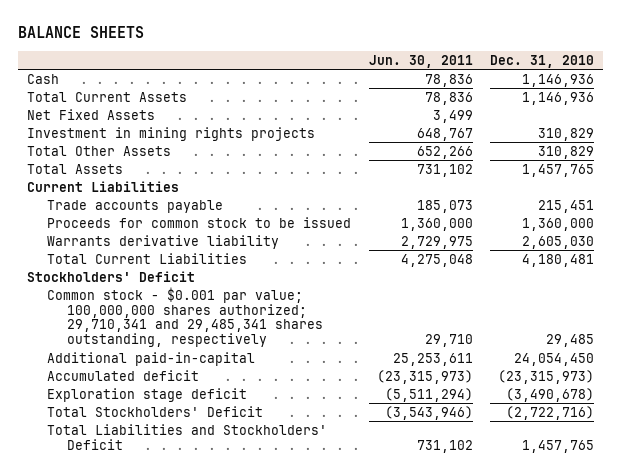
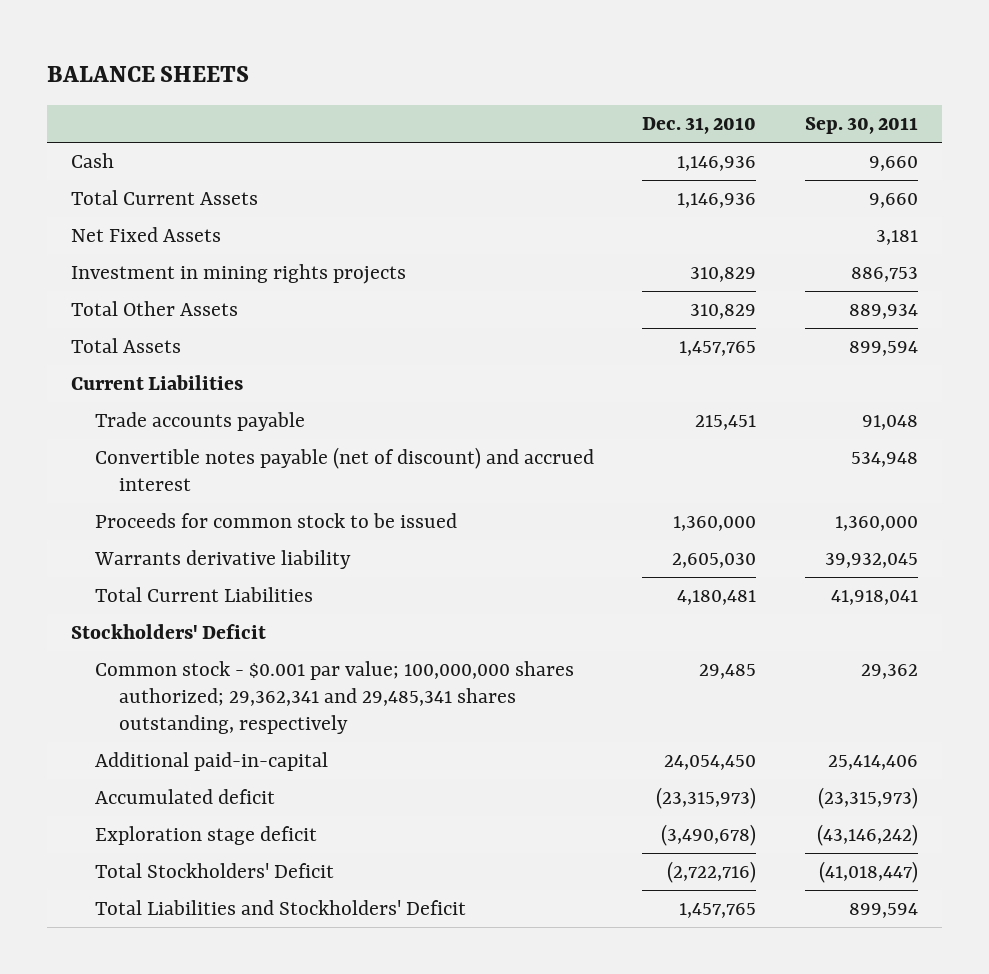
- | Jun. 30, 2011 | Dec. 31, 2010
+ | Dec. 31, 2010 | Sep. 30, 2011
+ Convertible notes payable (net of discount) and accrued interest | | 534,948
- Common stock - $0.001 par value; 100,000,000 shares authorized; 29,710,341 and 29,485,341 shares outstanding, respectively | 29,710 | 29,485
+ Common stock - $0.001 par value; 100,000,000 shares authorized; 29,362,341 and 29,485,341 shares outstanding, respectively | 29,485 | 29,362

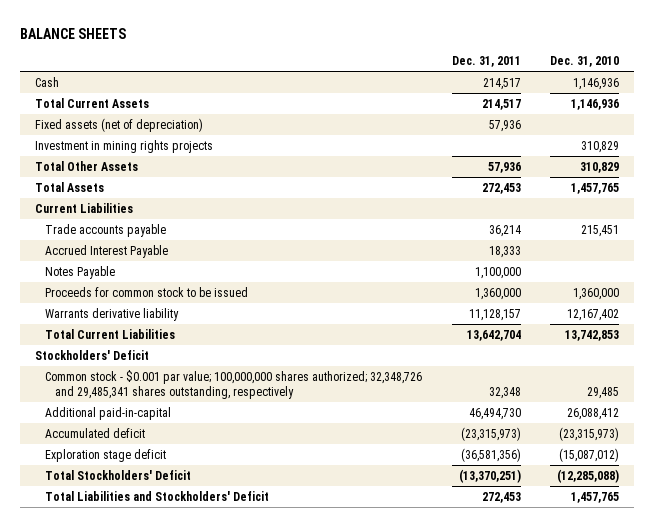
- | Dec. 31, 2010 | Sep. 30, 2011
+ | Dec. 31, 2011 | Dec. 31, 2010
- Net Fixed Assets | | 3,181
+ Fixed assets (net of depreciation) | 57,936 |
- Convertible notes payable (net of discount) and accrued interest | | 534,948
+ Accrued Interest Payable | 18,333 |
+ Notes Payable | 1,100,000 |
- Warrants derivative liability | 2,605,030 | 39,932,045
- Total Current Liabilities | 4,180,481 | 41,918,041
+ Warrants derivative liability | 11,128,157 | 12,167,402
+ Total Current Liabilities | 13,642,704 | 13,742,853
- Common stock - $0.001 par value; 100,000,000 shares authorized; 29,362,341 and 29,485,341 shares outstanding, respectively | 29,485 | 29,362
- Additional paid-in-capital | 24,054,450 | 25,414,406
+ Common stock - $0.001 par value; 100,000,000 shares authorized; 32,348,726 and 29,485,341 shares outstanding, respectively | 32,348 | 29,485
+ Additional paid-in-capital | 46,494,730 | 26,088,412
- Exploration stage deficit | (3,490,678) | (43,146,242)
- Total Stockholders' Deficit | (2,722,716) | (41,018,447)
+ Exploration stage deficit | (36,581,356) | (15,087,012)
+ Total Stockholders' Deficit | (13,370,251) | (12,285,088)

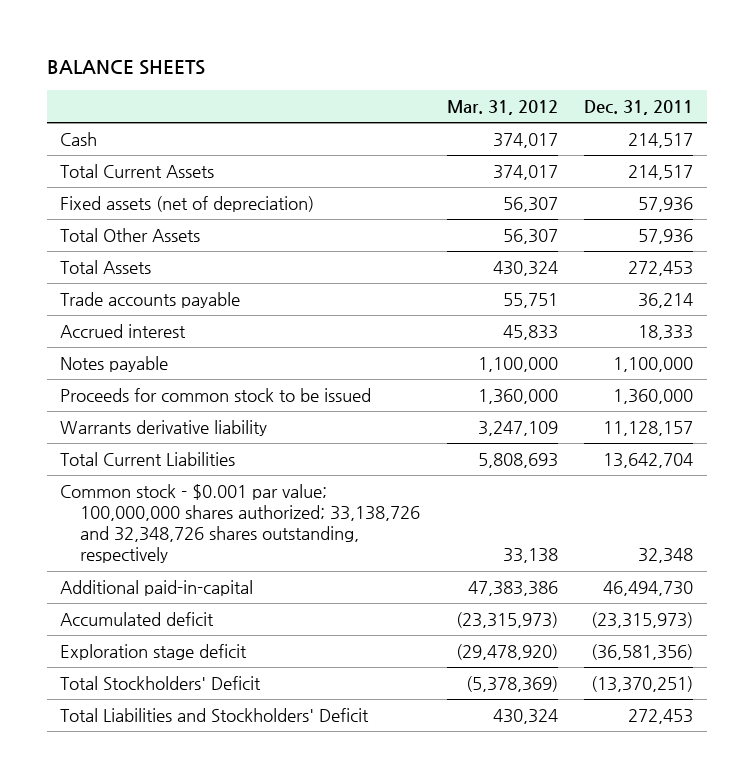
- | Dec. 31, 2011 | Dec. 31, 2010
+ | Mar. 31, 2012 | Dec. 31, 2011
- Investment in mining rights projects | | 310,829
- Current Liabilities
- Accrued Interest Payable | 18,333 |
- Notes Payable | 1,100,000 |
+ Accrued interest | 45,833 | 18,333
+ Notes payable | 1,100,000 | 1,100,000
- Stockholders' Deficit
- Common stock - $0.001 par value; 100,000,000 shares authorized; 32,348,726 and 29,485,341 shares outstanding, respectively | 32,348 | 29,485
+ Common stock - $0.001 par value; 100,000,000 shares authorized; 33,138,726 and 32,348,726 shares outstanding, respectively | 33,138 | 32,348

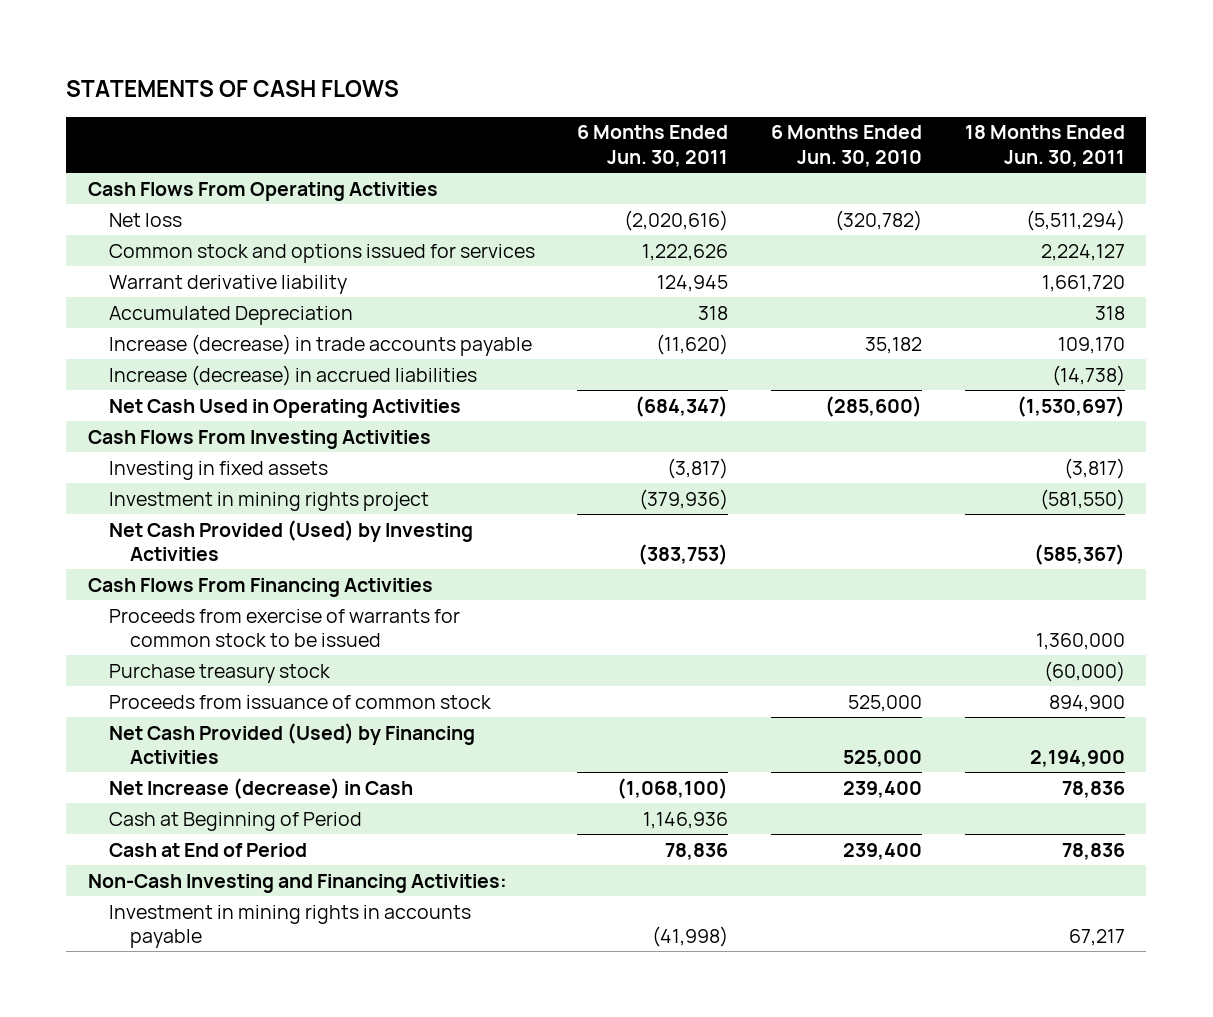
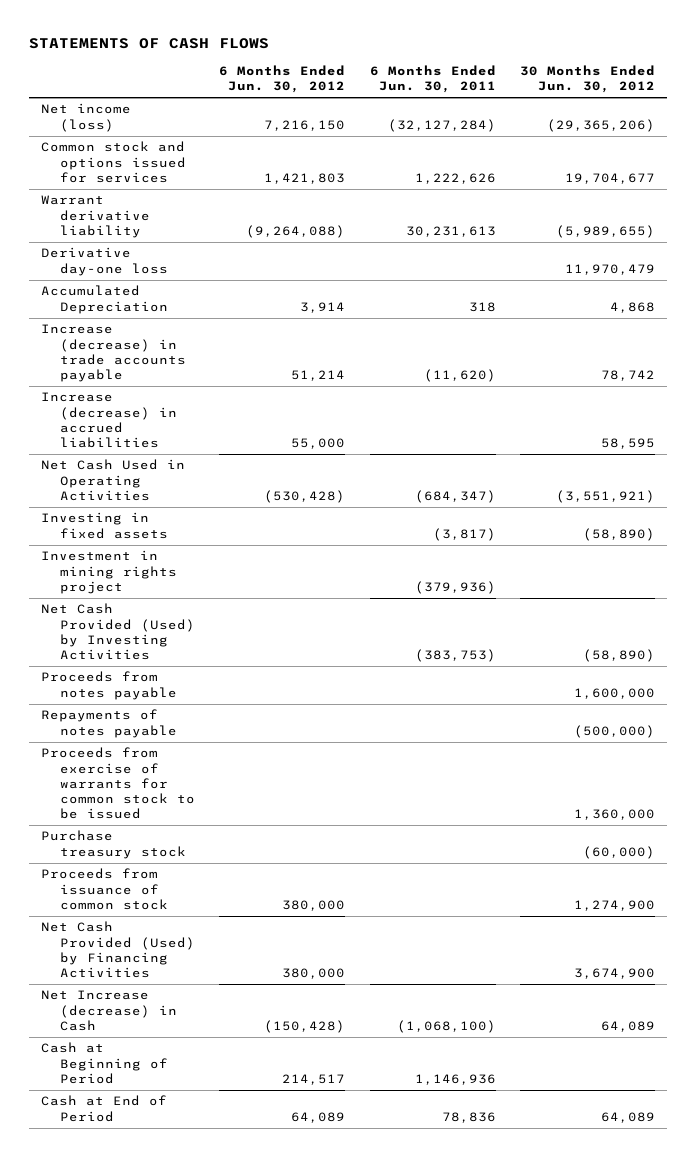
- | 6 Months Ended Jun. 30, 2011 | 6 Months Ended Jun. 30, 2010 | 18 Months Ended Jun. 30, 2011
+ | 6 Months Ended Jun. 30, 2012 | 6 Months Ended Jun. 30, 2011 | 30 Months Ended Jun. 30, 2012
- Cash Flows From Operating Activities
- Net loss | (2,020,616) | (320,782) | (5,511,294)
+ Net income (loss) | 7,216,150 | (32,127,284) | (29,365,206)
- Warrant derivative liability | 124,945 | | 1,661,720
+ Warrant derivative liability | (9,264,088) | 30,231,613 | (5,989,655)
+ Derivative day-one loss | | | 11,970,479
- Cash Flows From Investing Activities
- Cash Flows From Financing Activities
+ Proceeds from notes payable | | | 1,600,000
+ Repayments of notes payable | | | (500,000)
- Non-Cash Investing and Financing Activities:
- Investment in mining rights in accounts payable | (41,998) | | 67,217

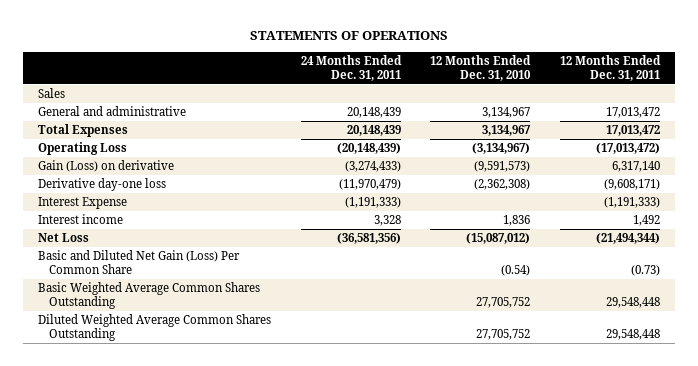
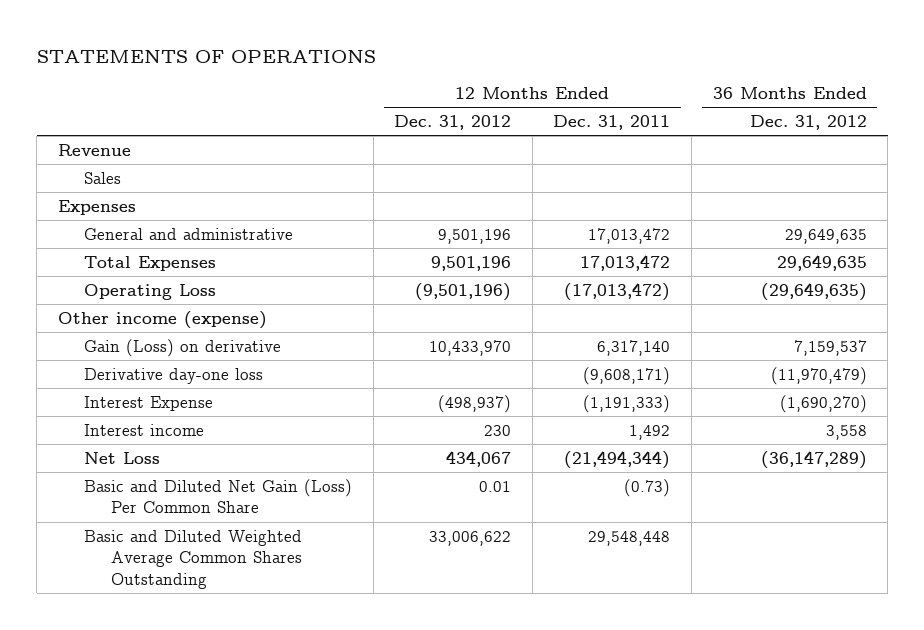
- | 24 Months Ended Dec. 31, 2011 | 12 Months Ended Dec. 31, 2010 | 12 Months Ended Dec. 31, 2011
+ | 12 Months Ended Dec. 31, 2012 | 12 Months Ended Dec. 31, 2011 | 36 Months Ended Dec. 31, 2012
+ Revenue
+ Expenses
+ Other income (expense)
- Basic Weighted Average Common Shares Outstanding | | 27,705,752 | 29,548,448
- Diluted Weighted Average Common Shares Outstanding | | 27,705,752 | 29,548,448
+ Basic and Diluted Weighted Average Common Shares Outstanding | 33,006,622 | 29,548,448 |

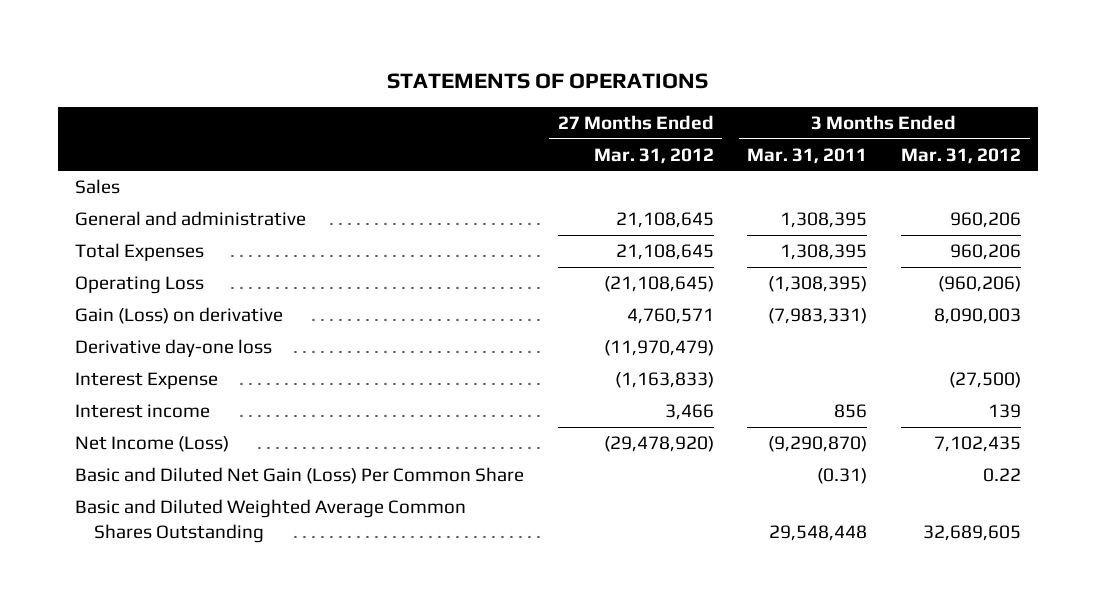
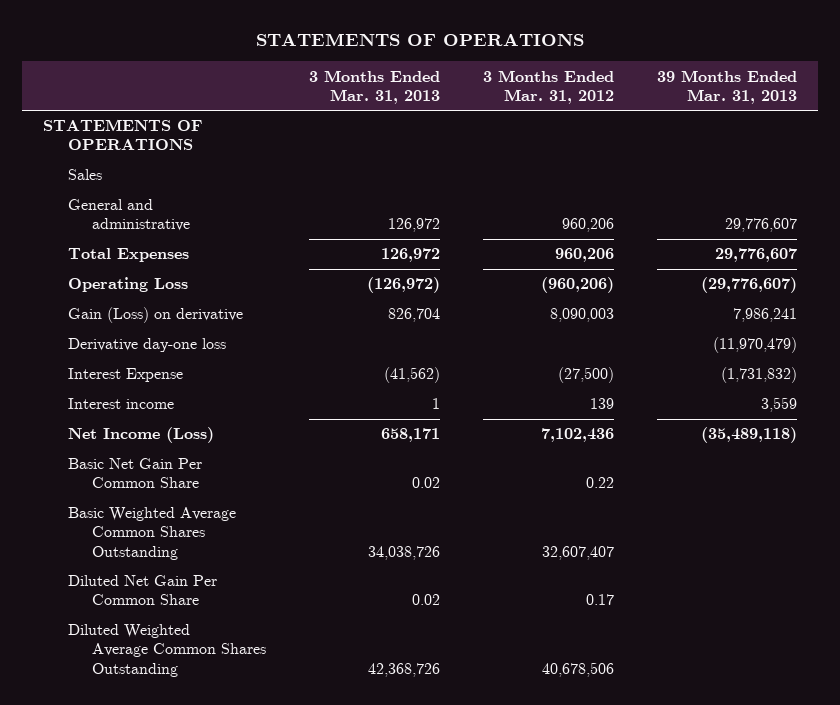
- | 27 Months Ended Mar. 31, 2012 | 3 Months Ended Mar. 31, 2011 | 3 Months Ended Mar. 31, 2012
+ | 3 Months Ended Mar. 31, 2013 | 3 Months Ended Mar. 31, 2012 | 39 Months Ended Mar. 31, 2013
+ STATEMENTS OF OPERATIONS
- Net Income (Loss) | (29,478,920) | (9,290,870) | 7,102,435
- Basic and Diluted Net Gain (Loss) Per Common Share | | (0.31) | 0.22
- Basic and Diluted Weighted Average Common Shares Outstanding | | 29,548,448 | 32,689,605
+ Net Income (Loss) | 658,171 | 7,102,436 | (35,489,118)
+ Basic Net Gain Per Common Share | 0.02 | 0.22 |
+ Basic Weighted Average Common Shares Outstanding | 34,038,726 | 32,607,407 |
+ Diluted Net Gain Per Common Share | 0.02 | 0.17 |
+ Diluted Weighted Average Common Shares Outstanding | 42,368,726 | 40,678,506 |

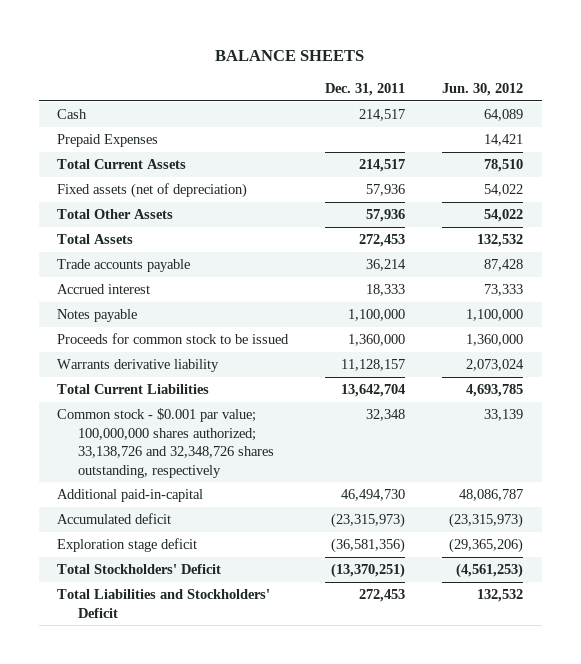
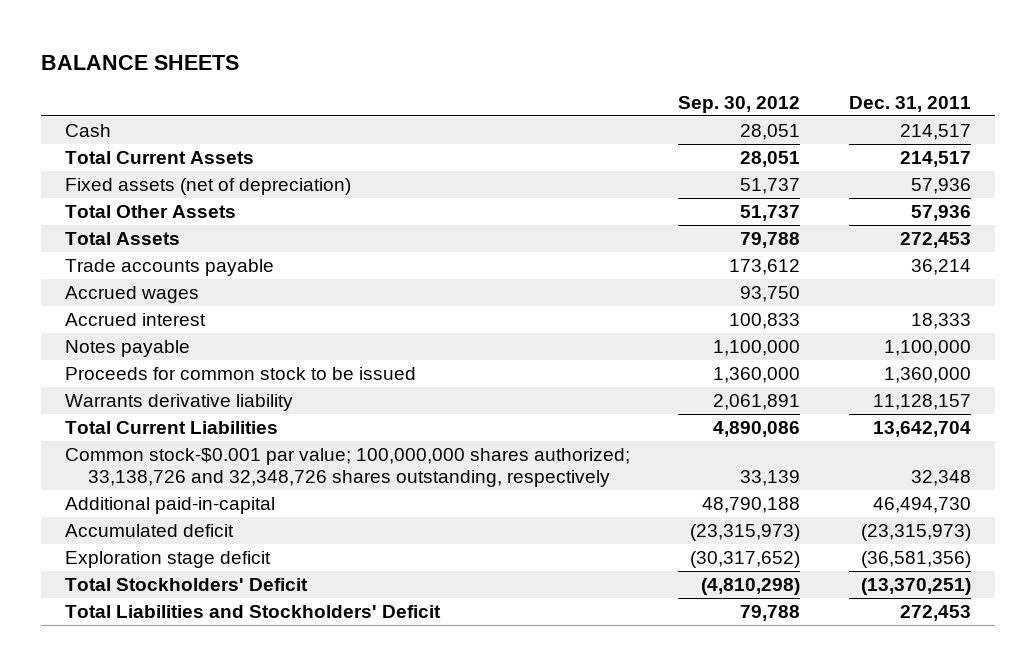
- | Dec. 31, 2011 | Jun. 30, 2012
+ | Sep. 30, 2012 | Dec. 31, 2011
- Prepaid Expenses | | 14,421
+ Accrued wages | 93,750 |
- Common stock - $0.001 par value; 100,000,000 shares authorized; 33,138,726 and 32,348,726 shares outstanding, respectively | 32,348 | 33,139
+ Common stock-$0.001 par value; 100,000,000 shares authorized; 33,138,726 and 32,348,726 shares outstanding, respectively | 33,139 | 32,348

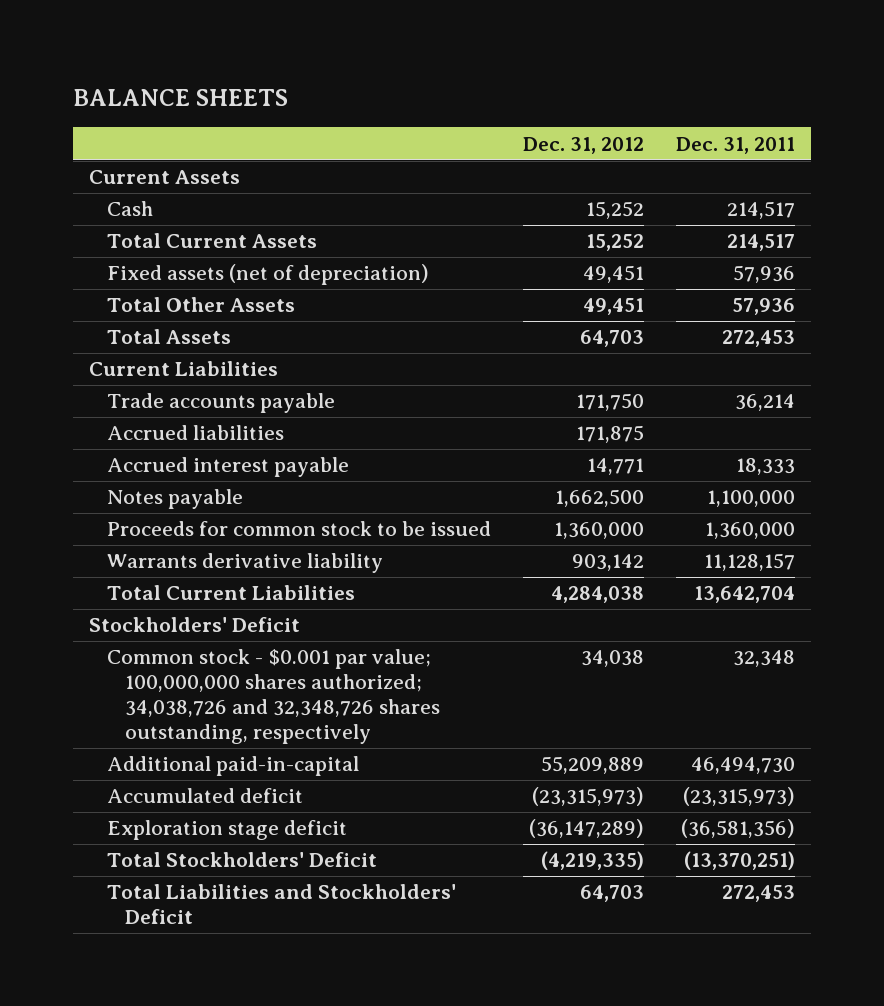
- | Sep. 30, 2012 | Dec. 31, 2011
+ | Dec. 31, 2012 | Dec. 31, 2011
+ Current Assets
+ Current Liabilities
- Accrued wages | 93,750 |
- Accrued interest | 100,833 | 18,333
+ Accrued liabilities | 171,875 |
+ Accrued interest payable | 14,771 | 18,333
- Common stock-$0.001 par value; 100,000,000 shares authorized; 33,138,726 and 32,348,726 shares outstanding, respectively | 33,139 | 32,348
+ Stockholders' Deficit
+ Common stock - $0.001 par value; 100,000,000 shares authorized; 34,038,726 and 32,348,726 shares outstanding, respectively | 34,038 | 32,348

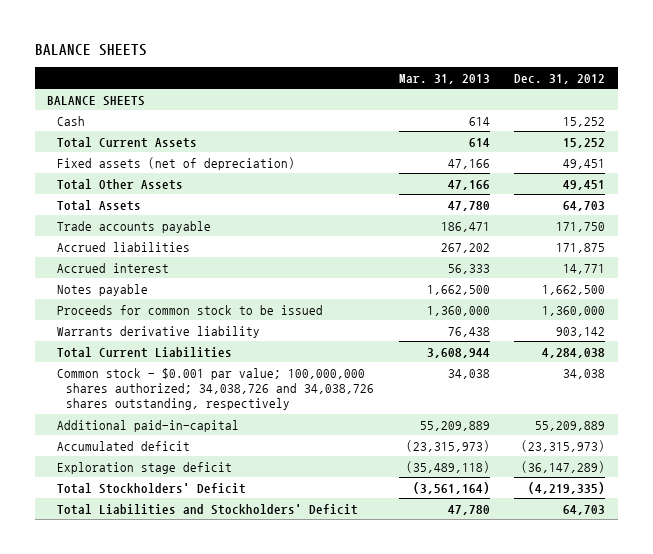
- | Dec. 31, 2012 | Dec. 31, 2011
+ | Mar. 31, 2013 | Dec. 31, 2012
- Current Assets
+ BALANCE SHEETS
- Current Liabilities
- Accrued interest payable | 14,771 | 18,333
+ Accrued interest | 56,333 | 14,771
- Stockholders' Deficit
- Common stock - $0.001 par value; 100,000,000 shares authorized; 34,038,726 and 32,348,726 shares outstanding, respectively | 34,038 | 32,348
+ Common stock - $0.001 par value; 100,000,000 shares authorized; 34,038,726 and 34,038,726 shares outstanding, respectively | 34,038 | 34,038

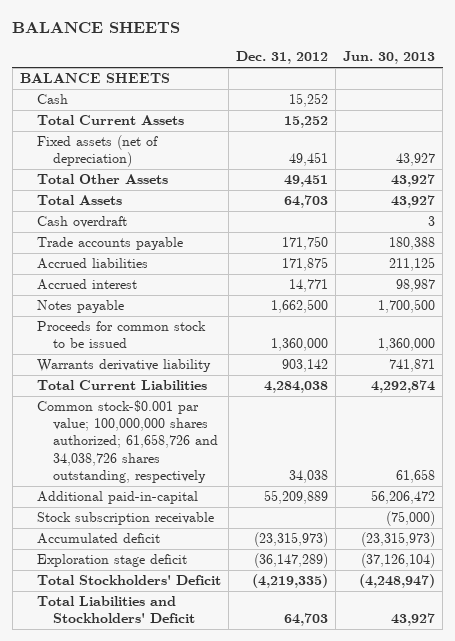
- | Mar. 31, 2013 | Dec. 31, 2012
+ | Dec. 31, 2012 | Jun. 30, 2013
+ Cash overdraft | | 3
- Common stock - $0.001 par value; 100,000,000 shares authorized; 34,038,726 and 34,038,726 shares outstanding, respectively | 34,038 | 34,038
+ Common stock-$0.001 par value; 100,000,000 shares authorized; 61,658,726 and 34,038,726 shares outstanding, respectively | 34,038 | 61,658
+ Stock subscription receivable | | (75,000)

